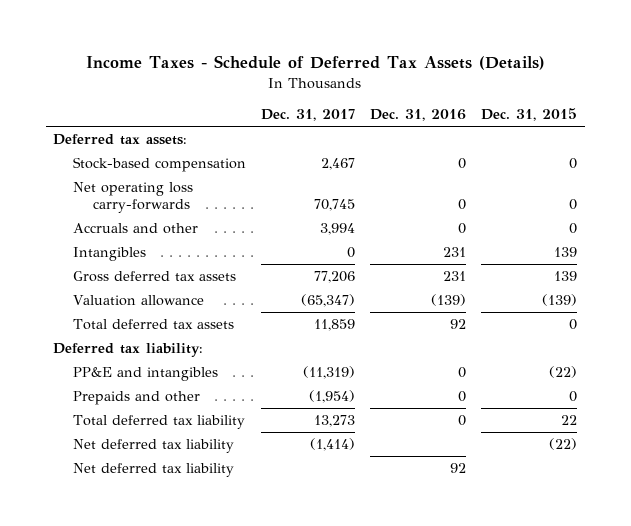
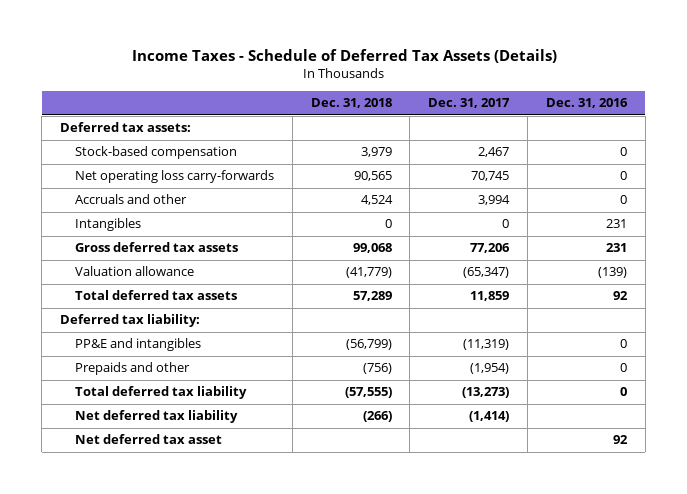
- | Dec. 31, 2017 | Dec. 31, 2016 | Dec. 31, 2015
+ | Dec. 31, 2018 | Dec. 31, 2017 | Dec. 31, 2016
- Total deferred tax liability | 13,273 | 0 | 22
+ Total deferred tax liability | (57,555) | (13,273) | 0
- Net deferred tax liability | | 92 |
+ Net deferred tax asset | | | 92

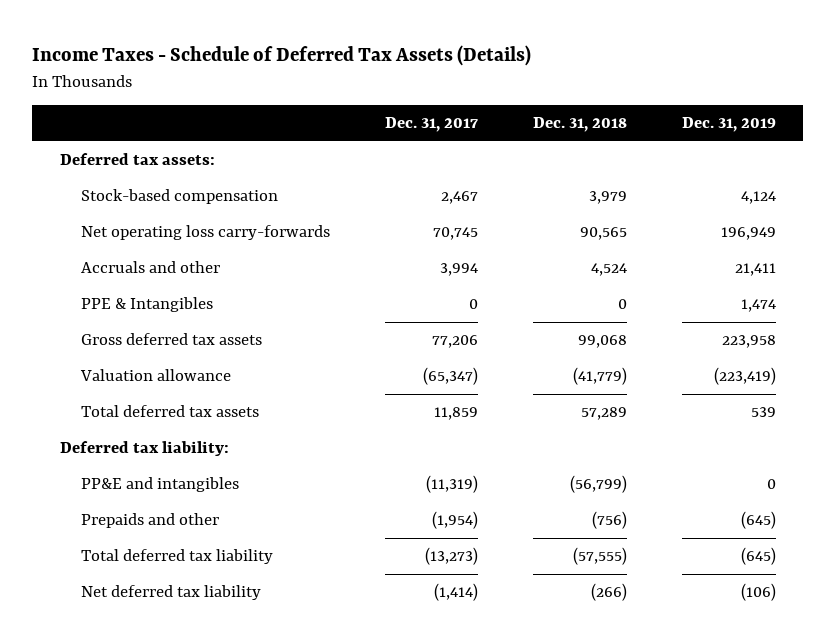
- | Dec. 31, 2018 | Dec. 31, 2017 | Dec. 31, 2016
+ | Dec. 31, 2017 | Dec. 31, 2018 | Dec. 31, 2019
- Intangibles | 0 | 0 | 231
+ PPE & Intangibles | 0 | 0 | 1,474
- Net deferred tax asset | | | 92

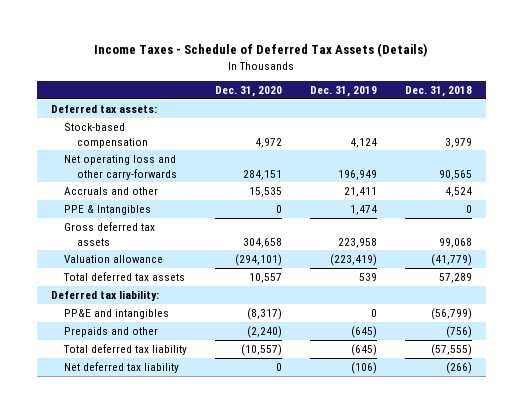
- | Dec. 31, 2017 | Dec. 31, 2018 | Dec. 31, 2019
+ | Dec. 31, 2020 | Dec. 31, 2019 | Dec. 31, 2018
- Net operating loss carry-forwards | 70,745 | 90,565 | 196,949
+ Net operating loss and other carry-forwards | 284,151 | 196,949 | 90,565

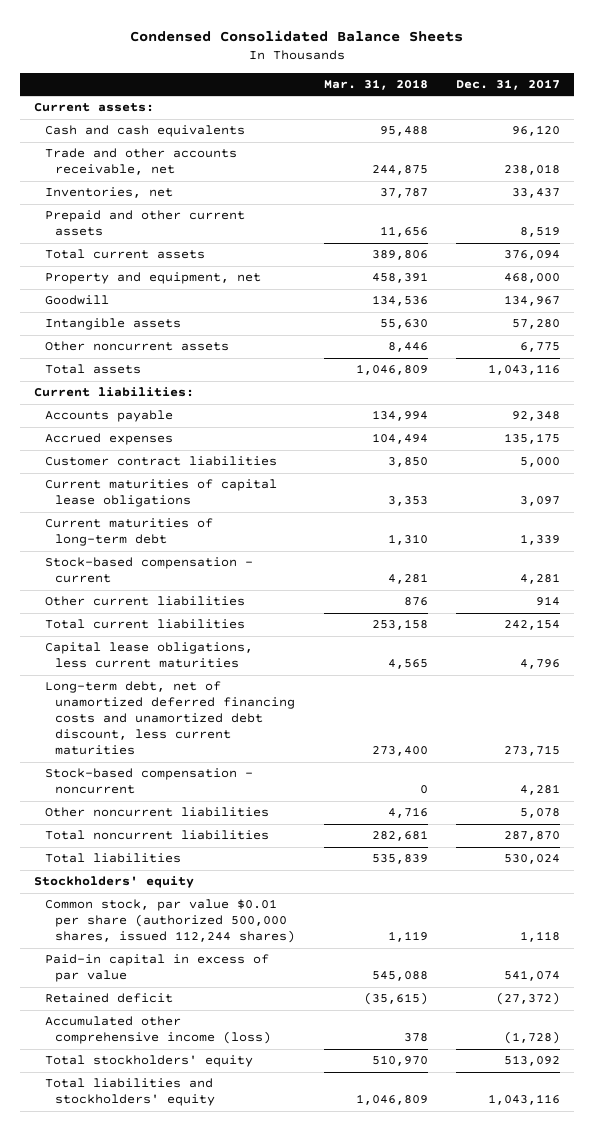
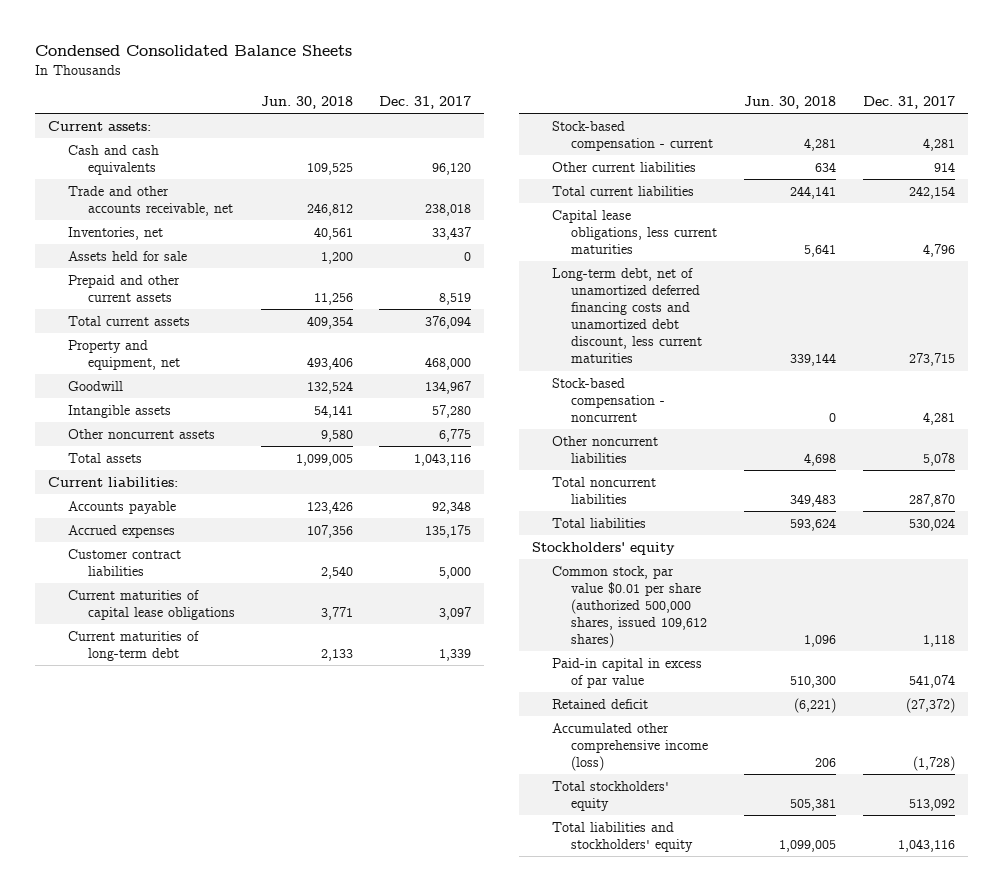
- | Mar. 31, 2018 | Dec. 31, 2017
+ | Jun. 30, 2018 | Dec. 31, 2017
+ Assets held for sale | 1,200 | 0
- Common stock, par value $0.01 per share (authorized 500,000 shares, issued 112,244 shares) | 1,119 | 1,118
+ Common stock, par value $0.01 per share (authorized 500,000 shares, issued 109,612 shares) | 1,096 | 1,118

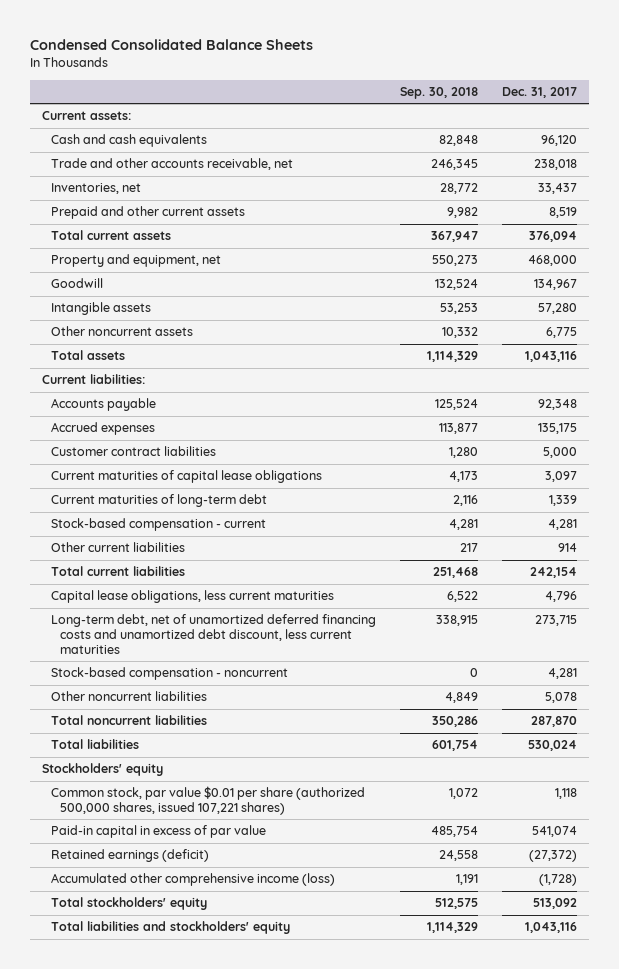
- | Jun. 30, 2018 | Dec. 31, 2017
+ | Sep. 30, 2018 | Dec. 31, 2017
- Assets held for sale | 1,200 | 0
- Common stock, par value $0.01 per share (authorized 500,000 shares, issued 109,612 shares) | 1,096 | 1,118
+ Common stock, par value $0.01 per share (authorized 500,000 shares, issued 107,221 shares) | 1,072 | 1,118
- Retained deficit | (6,221) | (27,372)
+ Retained earnings (deficit) | 24,558 | (27,372)

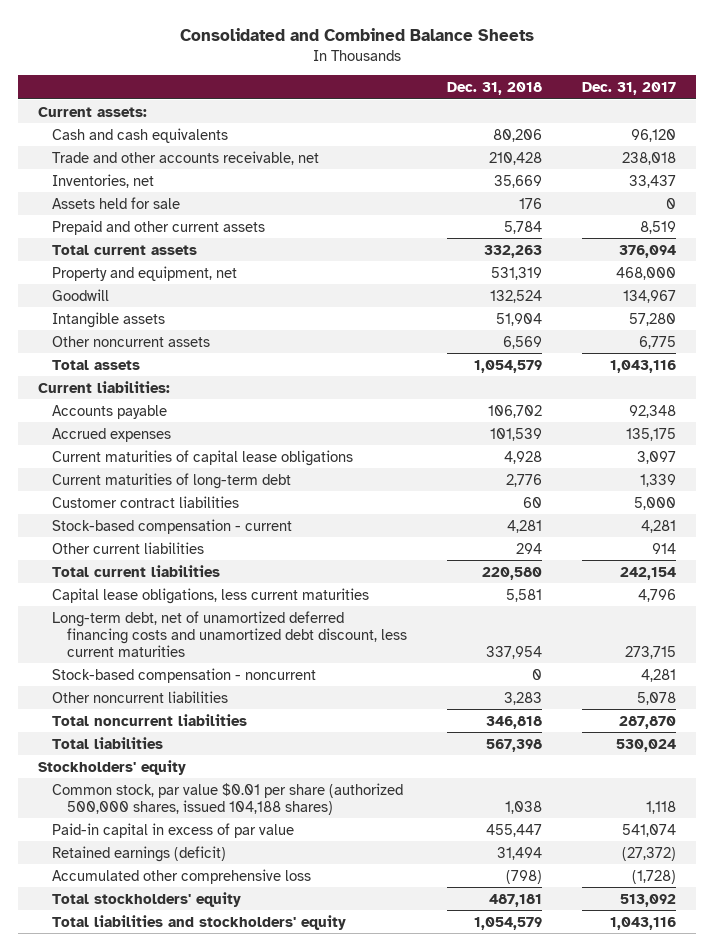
- Condensed Consolidated Balance Sheets
+ Consolidated and Combined Balance Sheets
- | Sep. 30, 2018 | Dec. 31, 2017
+ | Dec. 31, 2018 | Dec. 31, 2017
+ Assets held for sale | 176 | 0
moved down: Customer contract liabilities | 60 | 5,000
- Common stock, par value $0.01 per share (authorized 500,000 shares, issued 107,221 shares) | 1,072 | 1,118
+ Common stock, par value $0.01 per share (authorized 500,000 shares, issued 104,188 shares) | 1,038 | 1,118
- Accumulated other comprehensive income (loss) | 1,191 | (1,728)
+ Accumulated other comprehensive loss | (798) | (1,728)

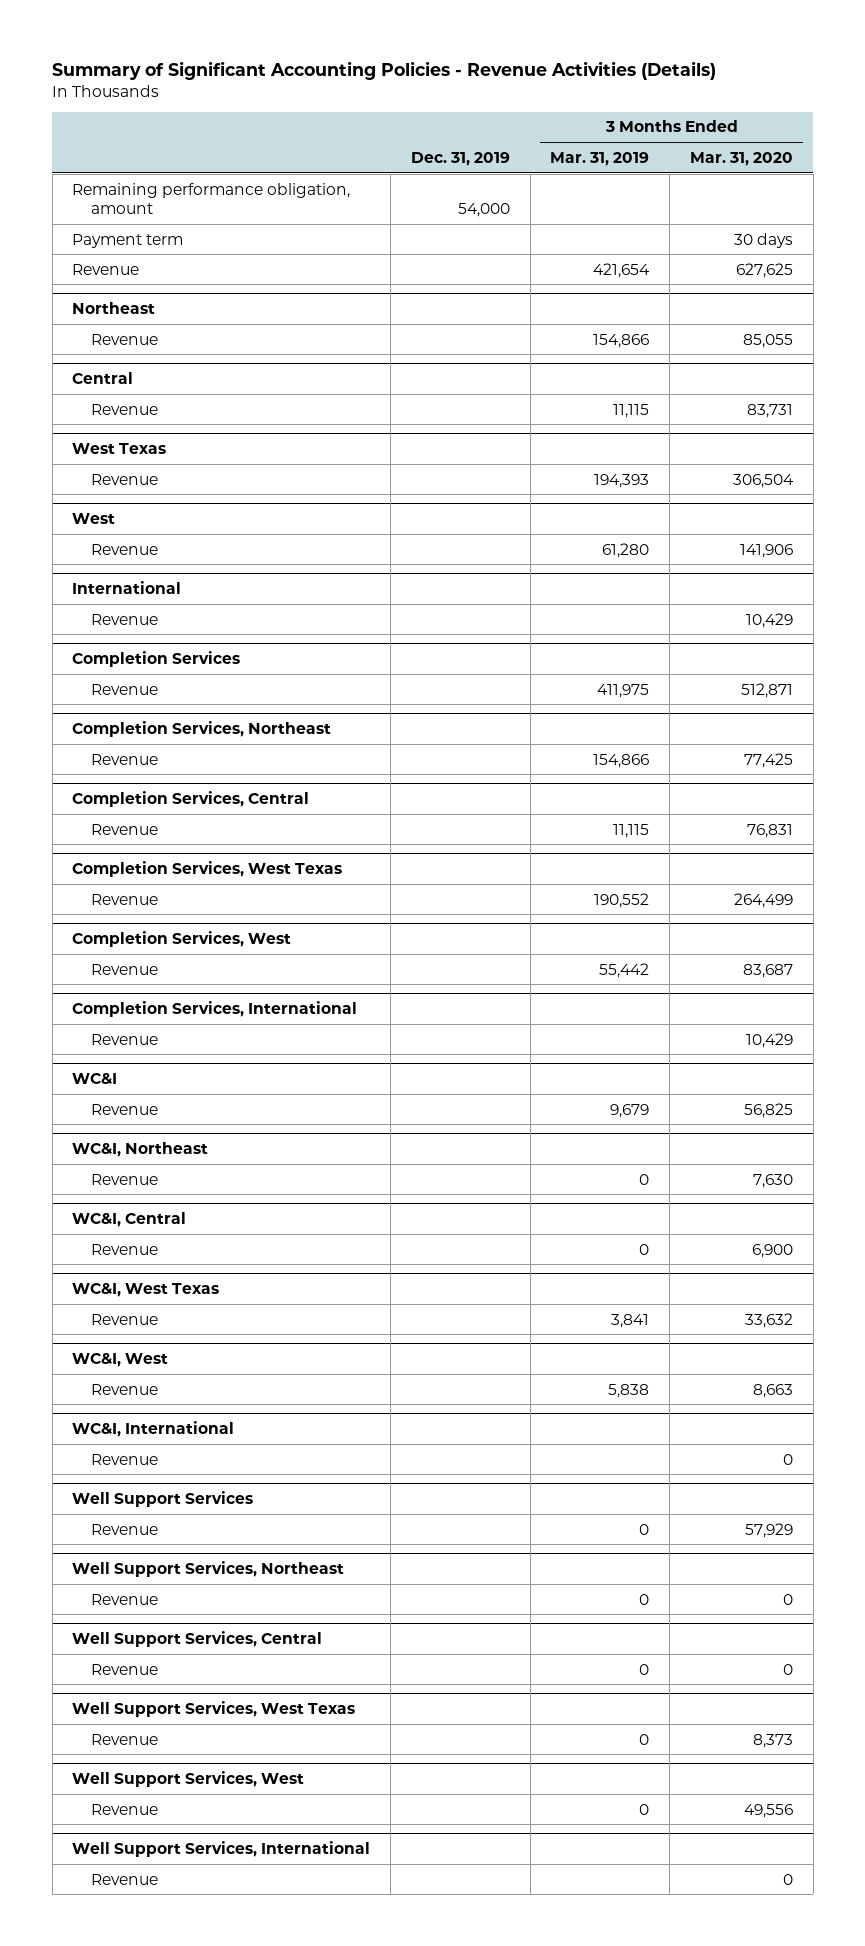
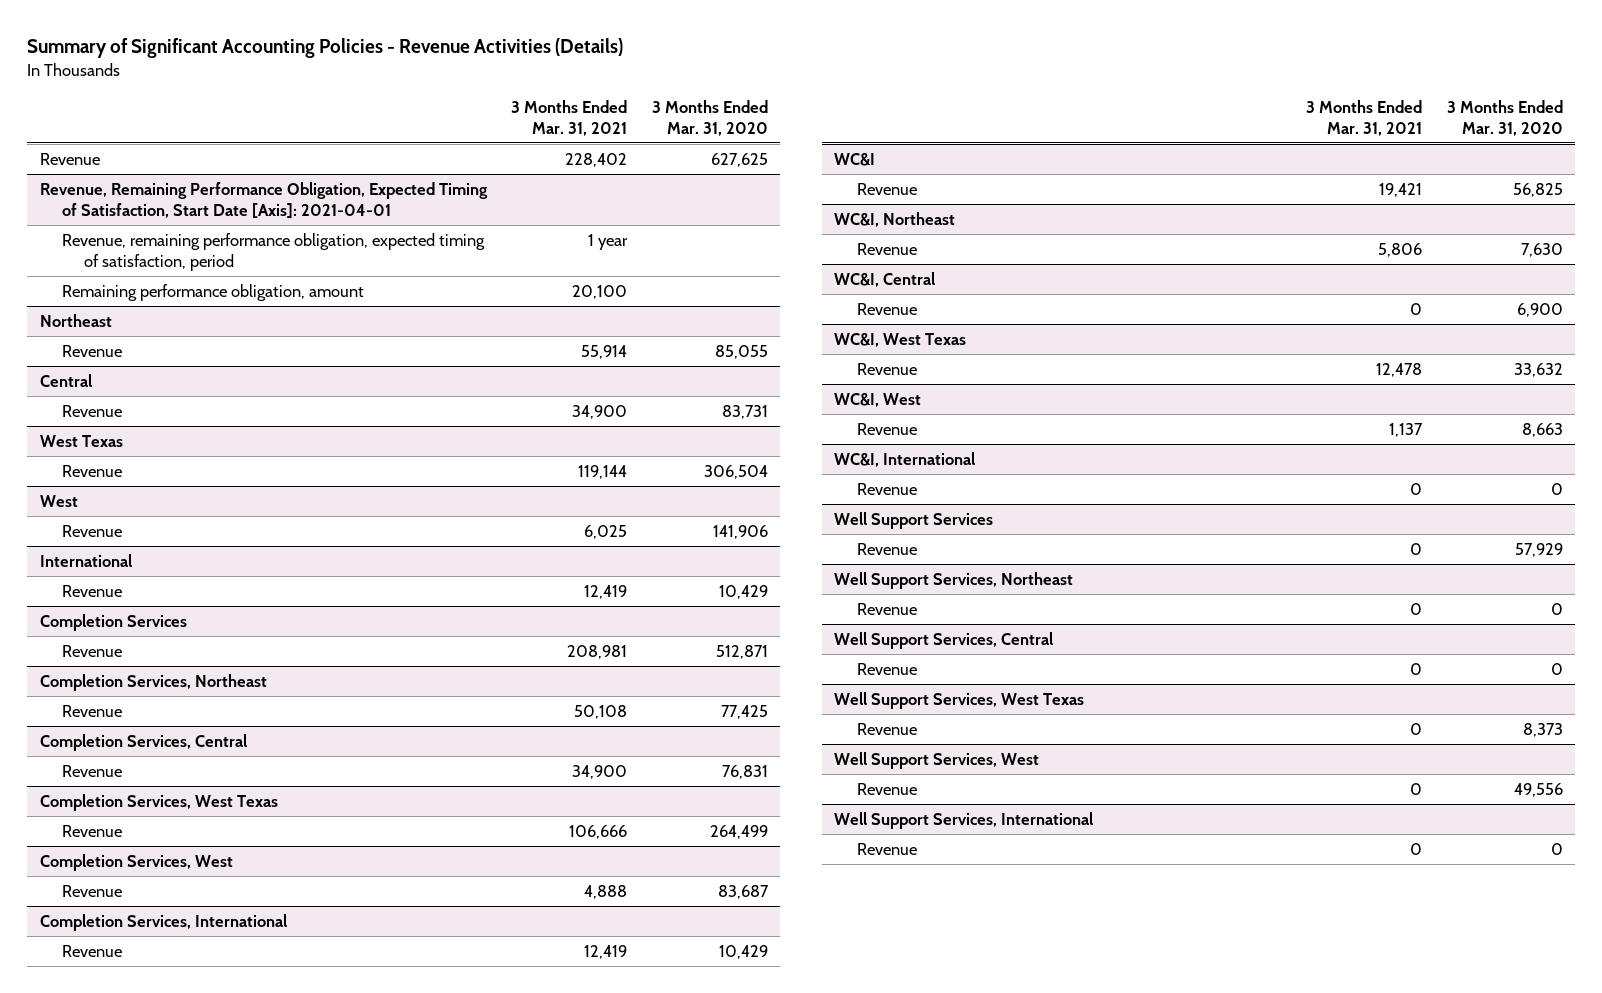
- | Dec. 31, 2019 | 3 Months Ended Mar. 31, 2019 | 3 Months Ended Mar. 31, 2020
+ | 3 Months Ended Mar. 31, 2021 | 3 Months Ended Mar. 31, 2020
- Remaining performance obligation, amount | 54,000 | |
- Payment term | | | 30 days
+ Revenue, Remaining Performance Obligation, Expected Timing of Satisfaction, Start Date [Axis]: 2021-04-01
+ Revenue, remaining performance obligation, expected timing of satisfaction, period | 1 year |
+ Remaining performance obligation, amount | 20,100 |

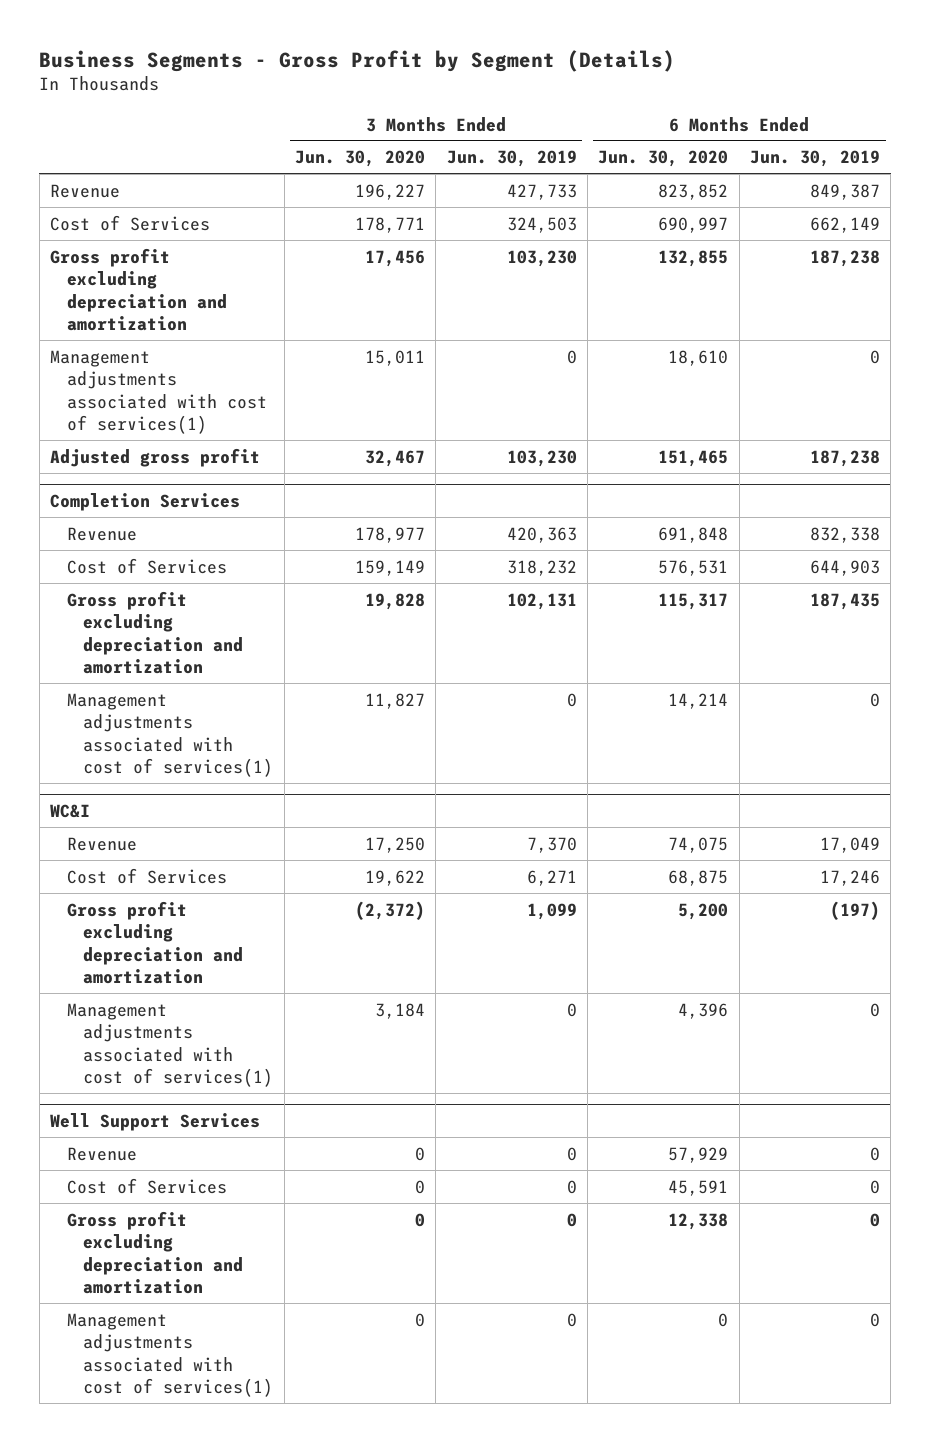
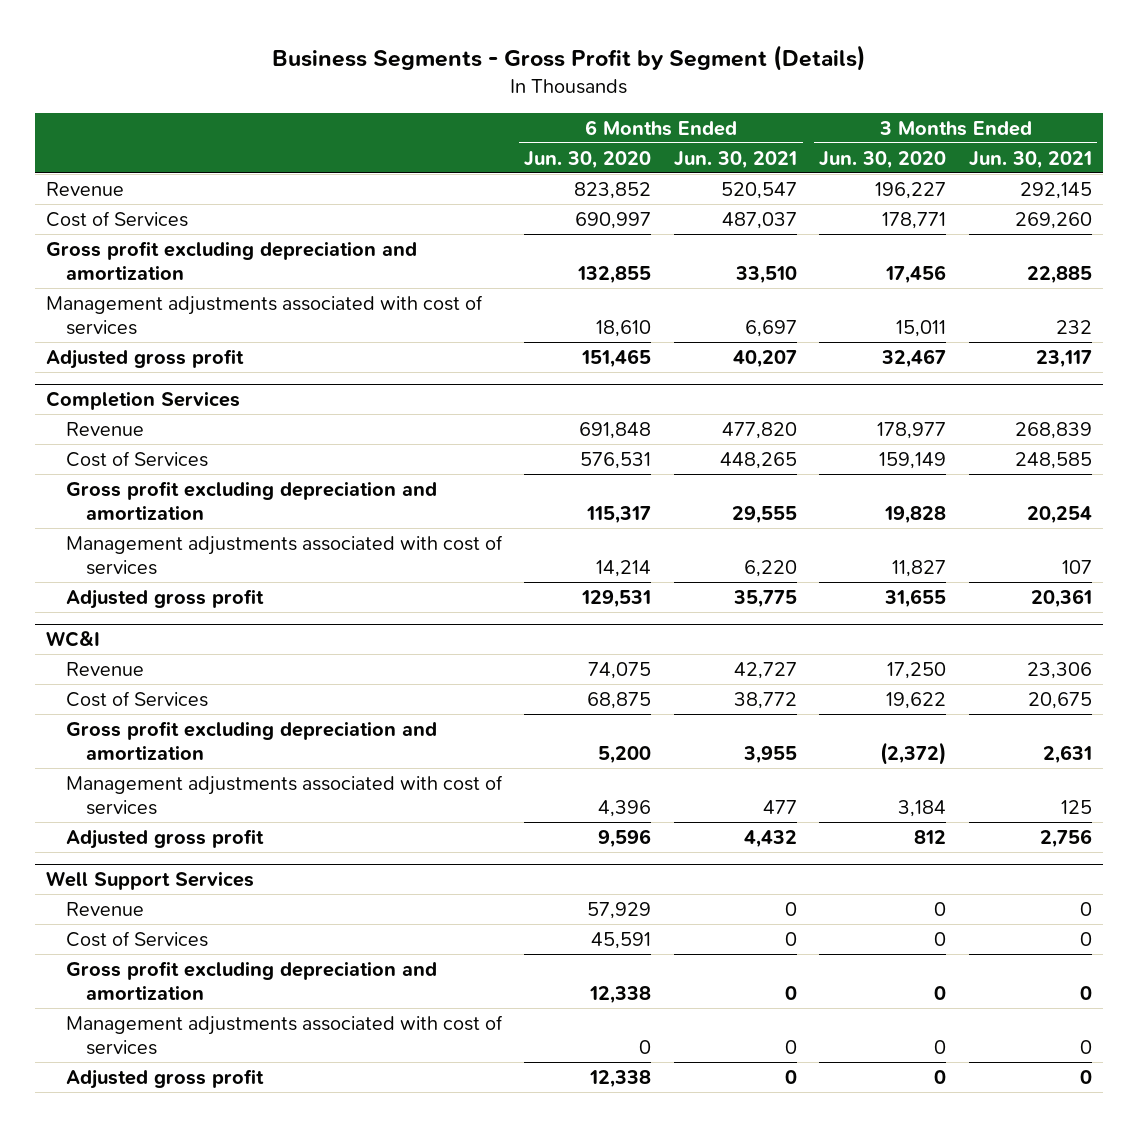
- | 3 Months Ended Jun. 30, 2020 | 3 Months Ended Jun. 30, 2019 | 6 Months Ended Jun. 30, 2020 | 6 Months Ended Jun. 30, 2019
+ | 6 Months Ended Jun. 30, 2020 | 6 Months Ended Jun. 30, 2021 | 3 Months Ended Jun. 30, 2020 | 3 Months Ended Jun. 30, 2021
- Management adjustments associated with cost of services(1) | 15,011 | 0 | 18,610 | 0
+ Management adjustments associated with cost of services | 18,610 | 6,697 | 15,011 | 232
@ Completion Services
- Management adjustments associated with cost of services(1) | 11,827 | 0 | 14,214 | 0
+ Management adjustments associated with cost of services | 14,214 | 6,220 | 11,827 | 107
+ Adjusted gross profit | 129,531 | 35,775 | 31,655 | 20,361
@ WC&I
- Management adjustments associated with cost of services(1) | 3,184 | 0 | 4,396 | 0
+ Management adjustments associated with cost of services | 4,396 | 477 | 3,184 | 125
+ Adjusted gross profit | 9,596 | 4,432 | 812 | 2,756
@ Well Support Services
- Management adjustments associated with cost of services(1) | 0 | 0 | 0 | 0
+ Management adjustments associated with cost of services | 0 | 0 | 0 | 0
+ Adjusted gross profit | 12,338 | 0 | 0 | 0

